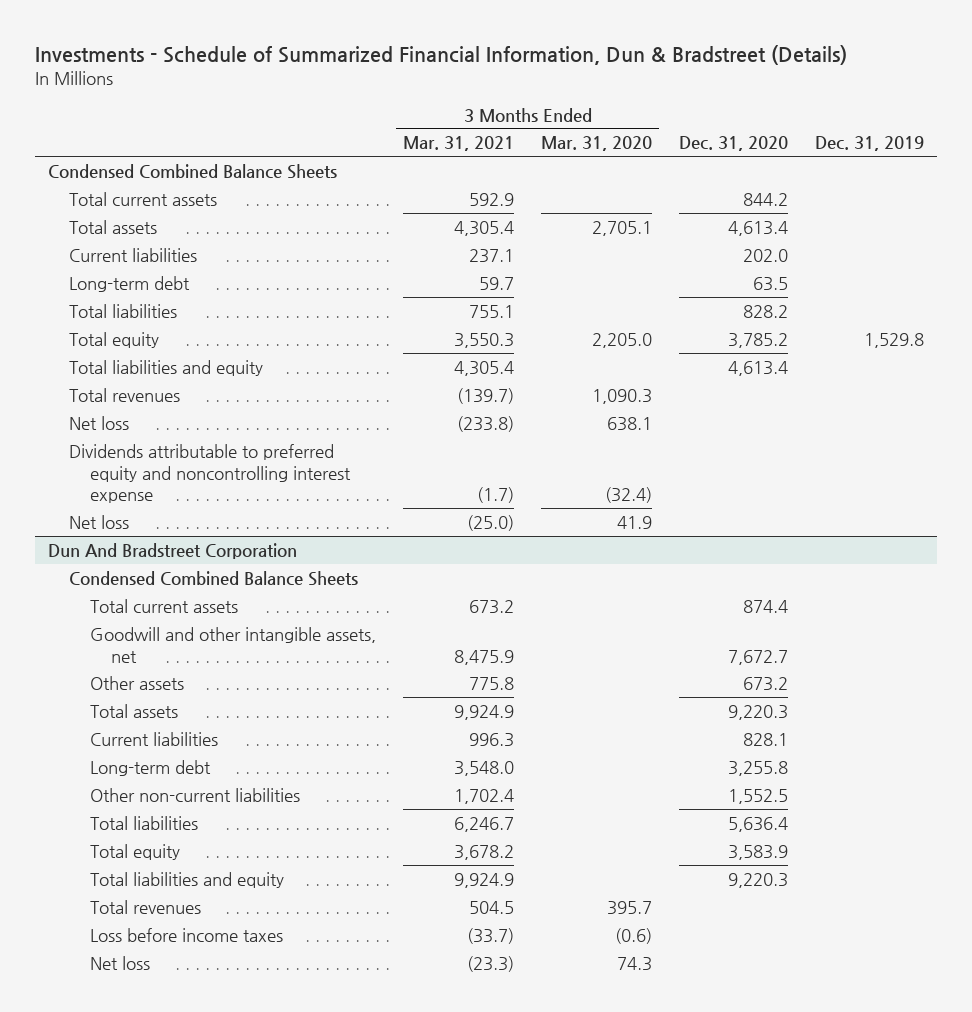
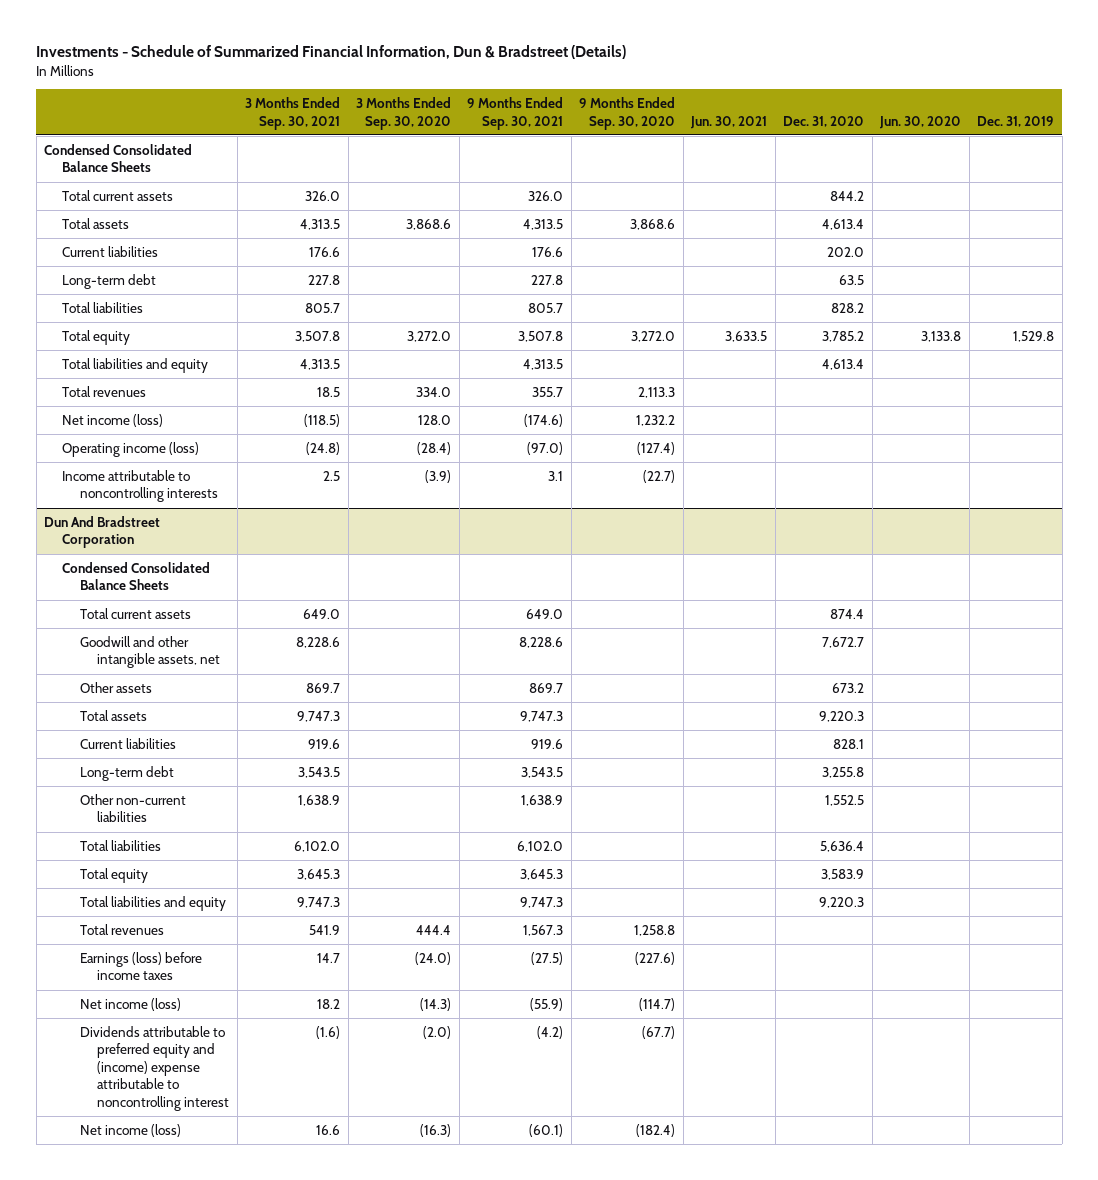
- | 3 Months Ended Mar. 31, 2021 | 3 Months Ended Mar. 31, 2020 | Dec. 31, 2020 | Dec. 31, 2019
+ | 3 Months Ended Sep. 30, 2021 | 3 Months Ended Sep. 30, 2020 | 9 Months Ended Sep. 30, 2021 | 9 Months Ended Sep. 30, 2020 | Jun. 30, 2021 | Dec. 31, 2020 | Jun. 30, 2020 | Dec. 31, 2019
- Condensed Combined Balance Sheets
+ Condensed Consolidated Balance Sheets
- Net loss | (233.8) | 638.1 | |
- Dividends attributable to preferred equity and noncontrolling interest expense | (1.7) | (32.4) | |
- Net loss | (25.0) | 41.9 | |
+ Net income (loss) | (118.5) | 128.0 | (174.6) | 1,232.2 | | | |
+ Operating income (loss) | (24.8) | (28.4) | (97.0) | (127.4) | | | |
+ Income attributable to noncontrolling interests | 2.5 | (3.9) | 3.1 | (22.7) | | | |
@ Dun And Bradstreet Corporation
- Condensed Combined Balance Sheets
+ Condensed Consolidated Balance Sheets
- Loss before income taxes | (33.7) | (0.6) | |
- Net loss | (23.3) | 74.3 | |
+ Earnings (loss) before income taxes | 14.7 | (24.0) | (27.5) | (227.6) | | | |
+ Net income (loss) | 18.2 | (14.3) | (55.9) | (114.7) | | | |
+ Dividends attributable to preferred equity and (income) expense attributable to noncontrolling interest | (1.6) | (2.0) | (4.2) | (67.7) | | | |
+ Net income (loss) | 16.6 | (16.3) | (60.1) | (182.4) | | | |

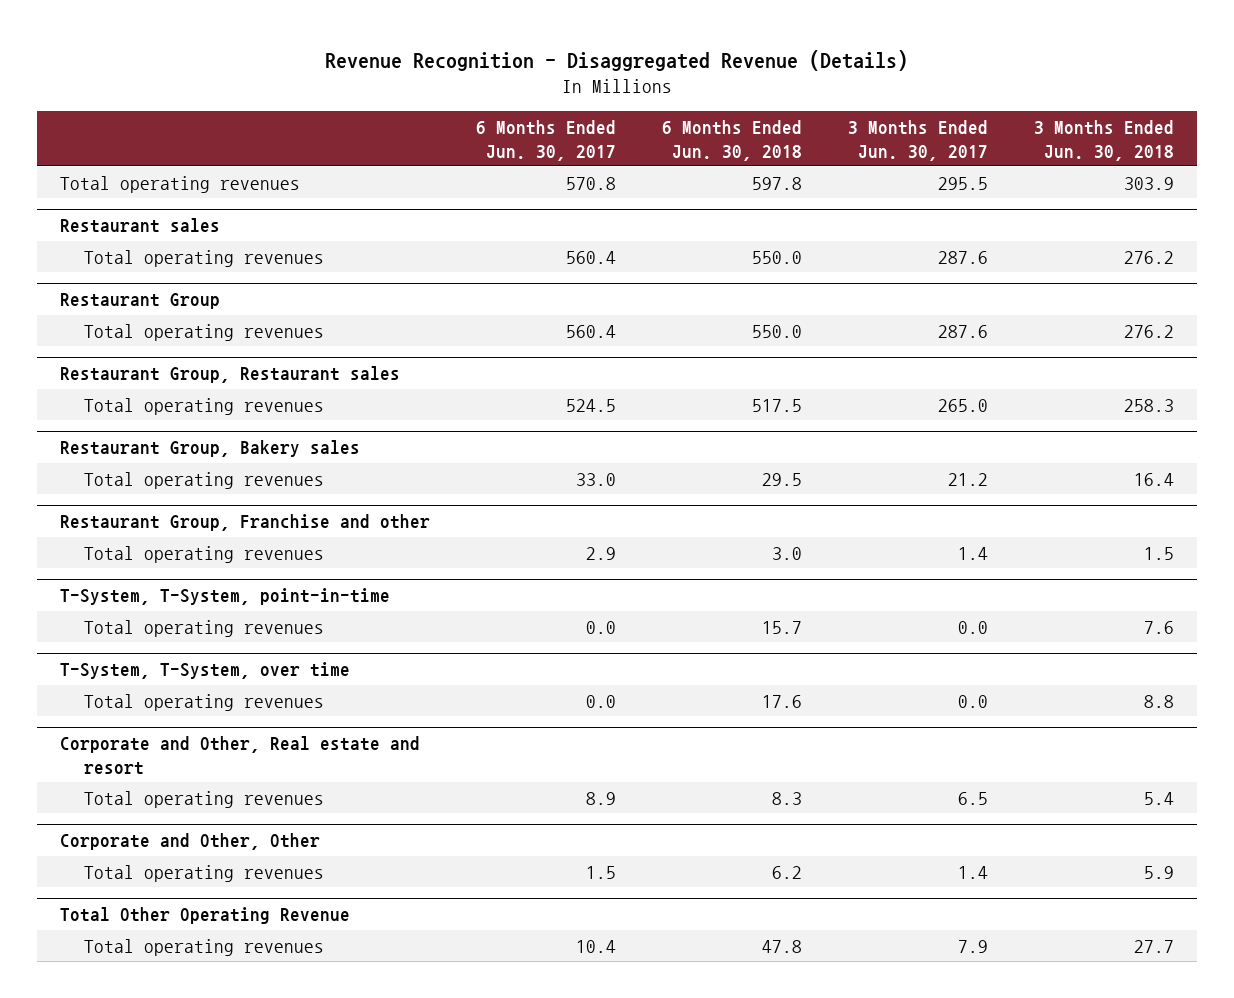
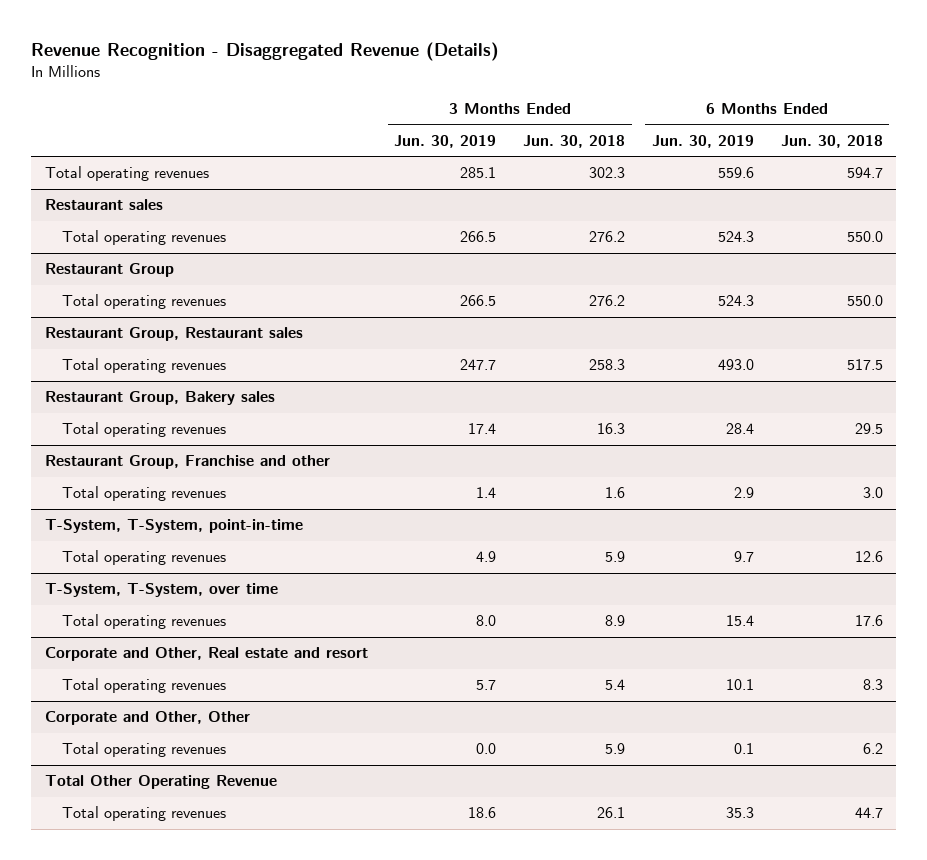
- | 6 Months Ended Jun. 30, 2017 | 6 Months Ended Jun. 30, 2018 | 3 Months Ended Jun. 30, 2017 | 3 Months Ended Jun. 30, 2018
+ | 3 Months Ended Jun. 30, 2019 | 3 Months Ended Jun. 30, 2018 | 6 Months Ended Jun. 30, 2019 | 6 Months Ended Jun. 30, 2018
- Total operating revenues | 570.8 | 597.8 | 295.5 | 303.9
+ Total operating revenues | 285.1 | 302.3 | 559.6 | 594.7
@ Restaurant Group, Bakery sales
- Total operating revenues | 33.0 | 29.5 | 21.2 | 16.4
+ Total operating revenues | 17.4 | 16.3 | 28.4 | 29.5
@ Restaurant Group, Franchise and other
- Total operating revenues | 2.9 | 3.0 | 1.4 | 1.5
+ Total operating revenues | 1.4 | 1.6 | 2.9 | 3.0
@ T-System, T-System, point-in-time
- Total operating revenues | 0.0 | 15.7 | 0.0 | 7.6
+ Total operating revenues | 4.9 | 5.9 | 9.7 | 12.6
@ T-System, T-System, over time
- Total operating revenues | 0.0 | 17.6 | 0.0 | 8.8
+ Total operating revenues | 8.0 | 8.9 | 15.4 | 17.6
@ Total Other Operating Revenue
- Total operating revenues | 10.4 | 47.8 | 7.9 | 27.7
+ Total operating revenues | 18.6 | 26.1 | 35.3 | 44.7

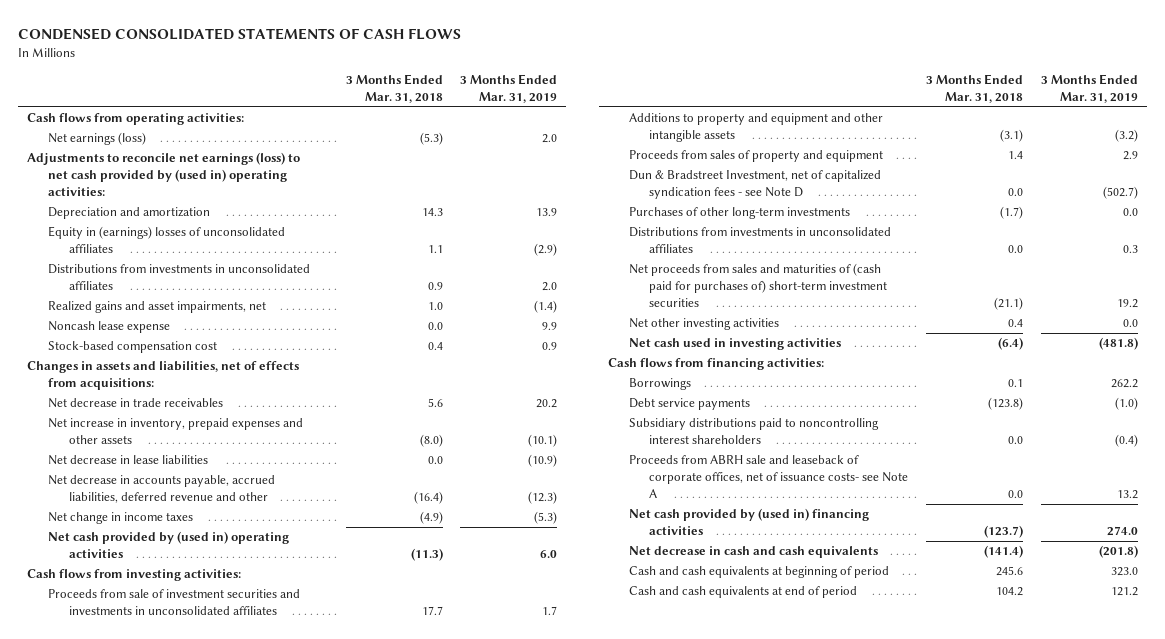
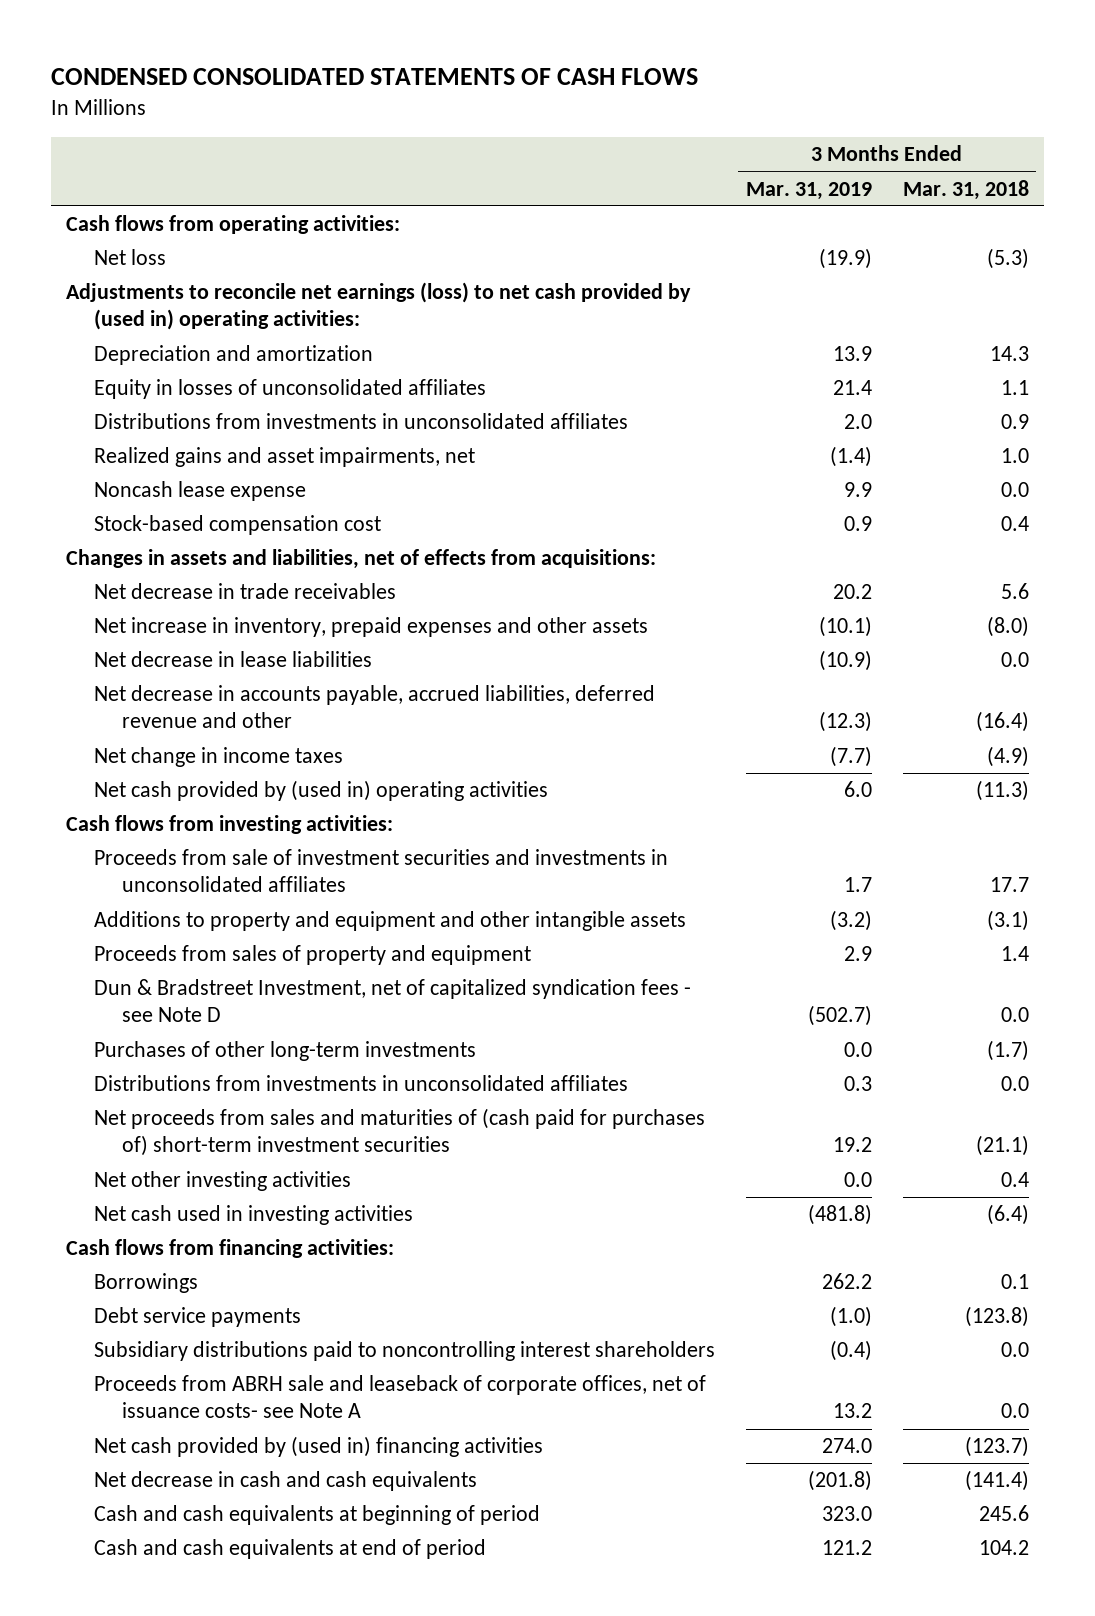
- | 3 Months Ended Mar. 31, 2018 | 3 Months Ended Mar. 31, 2019
+ | 3 Months Ended Mar. 31, 2019 | 3 Months Ended Mar. 31, 2018
- Net earnings (loss) | (5.3) | 2.0
+ Net loss | (19.9) | (5.3)
- Equity in (earnings) losses of unconsolidated affiliates | 1.1 | (2.9)
+ Equity in losses of unconsolidated affiliates | 21.4 | 1.1
- Net change in income taxes | (4.9) | (5.3)
+ Net change in income taxes | (7.7) | (4.9)

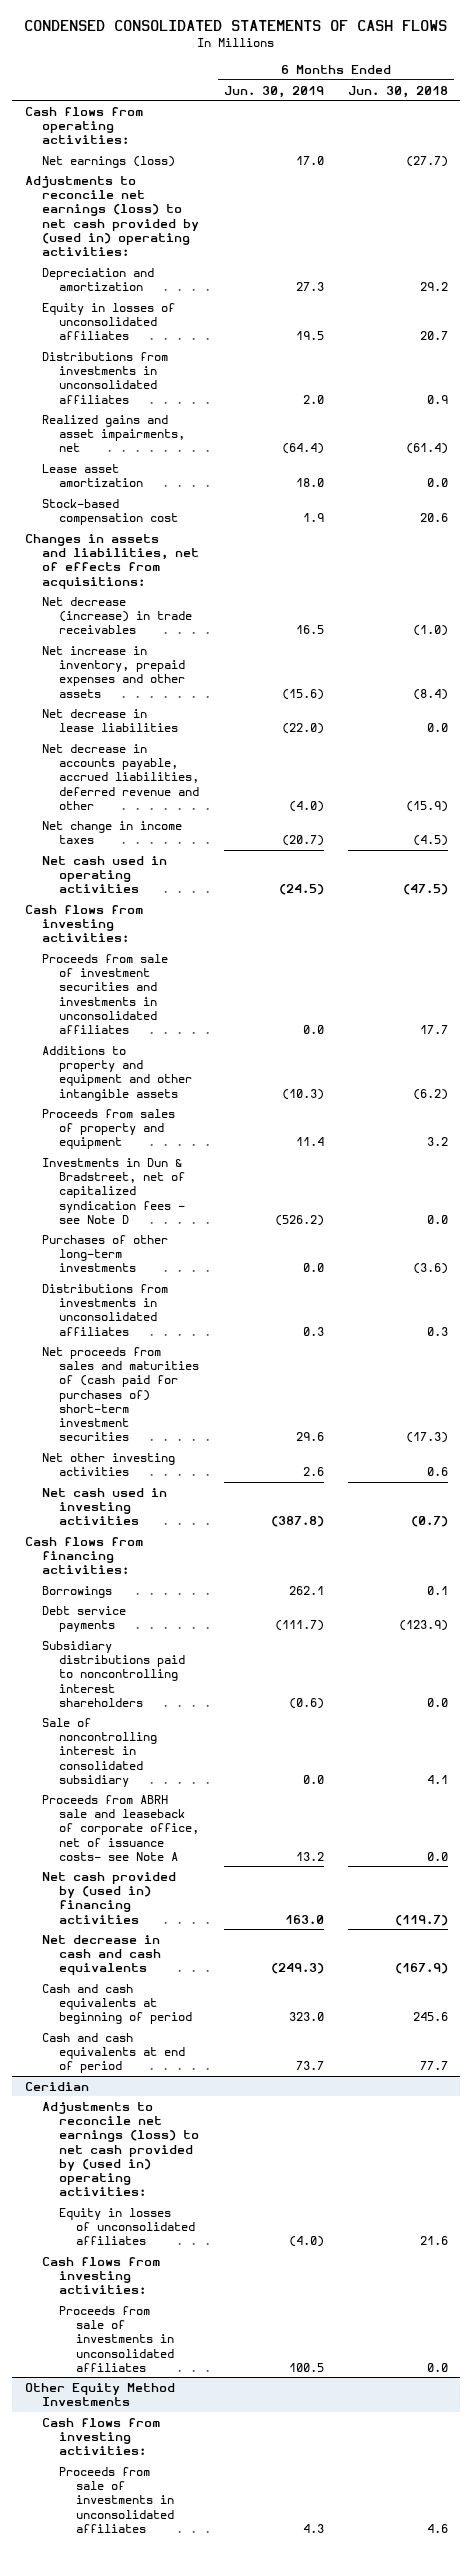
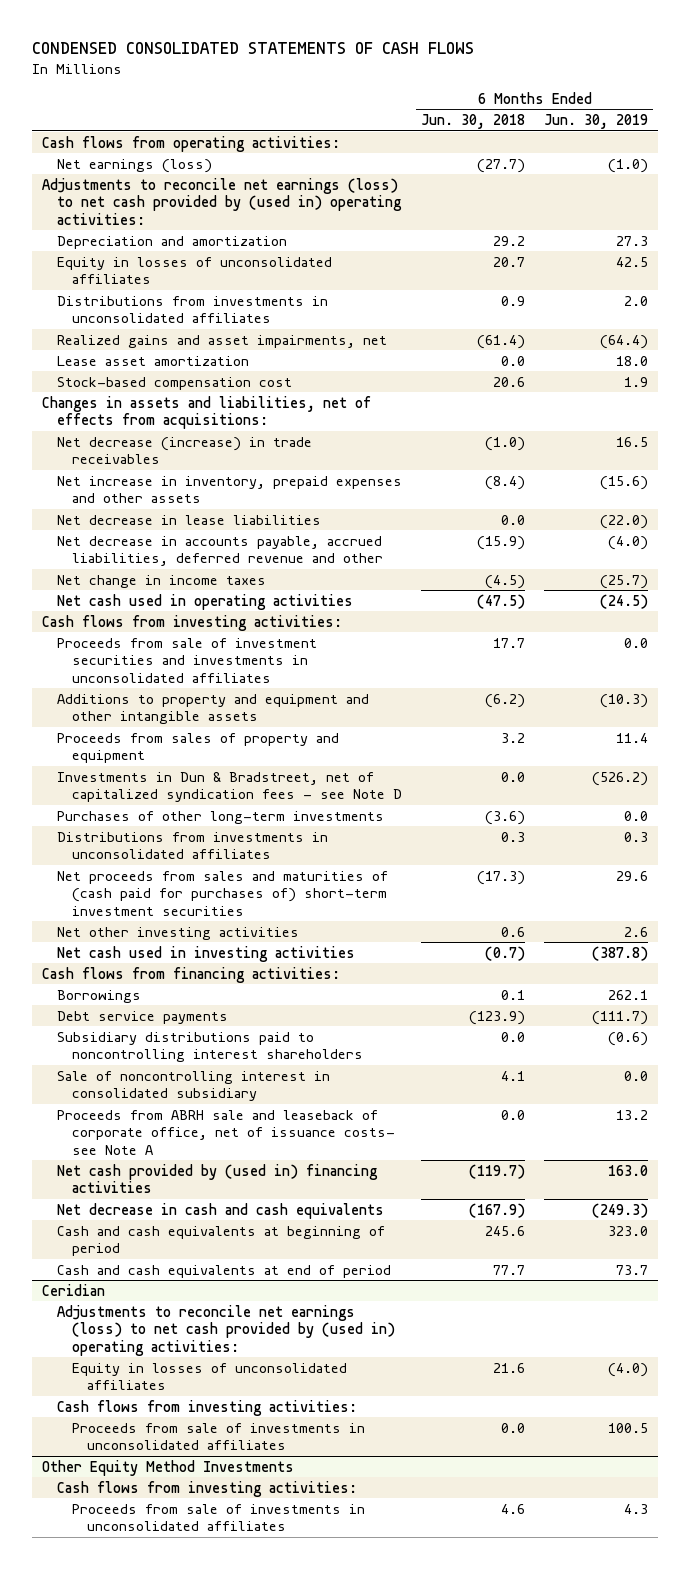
- | 6 Months Ended Jun. 30, 2019 | 6 Months Ended Jun. 30, 2018
+ | 6 Months Ended Jun. 30, 2018 | 6 Months Ended Jun. 30, 2019
- Net earnings (loss) | 17.0 | (27.7)
+ Net earnings (loss) | (27.7) | (1.0)
- Equity in losses of unconsolidated affiliates | 19.5 | 20.7
+ Equity in losses of unconsolidated affiliates | 20.7 | 42.5
- Net change in income taxes | (20.7) | (4.5)
+ Net change in income taxes | (4.5) | (25.7)

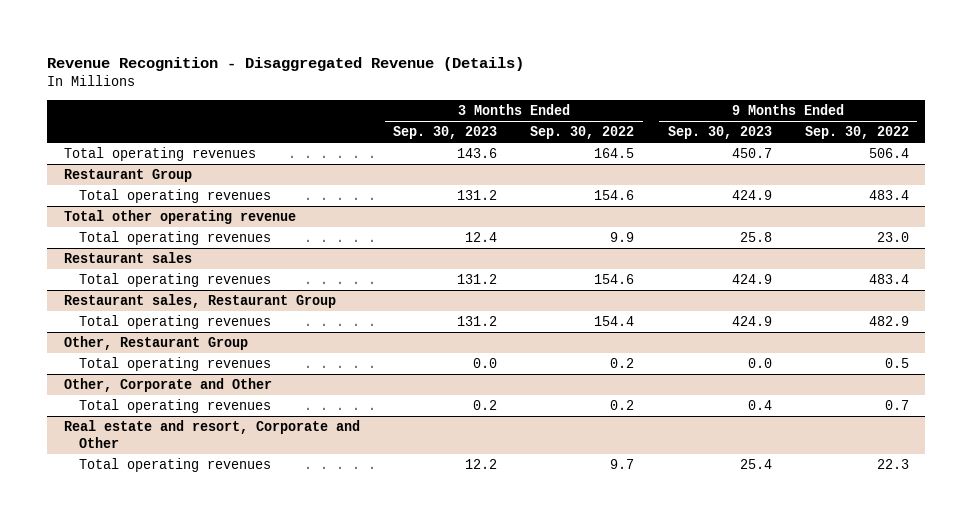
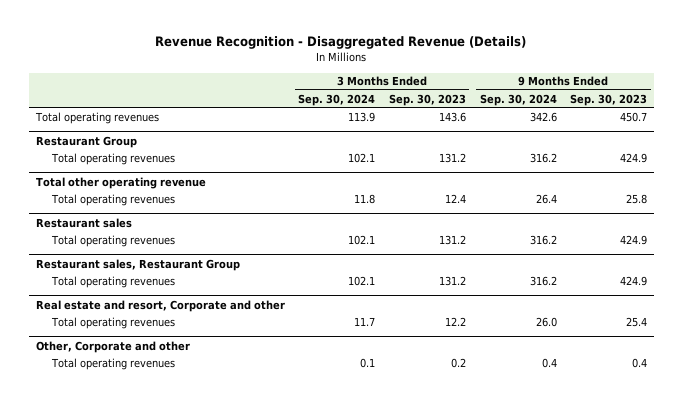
- | 3 Months Ended Sep. 30, 2023 | 3 Months Ended Sep. 30, 2022 | 9 Months Ended Sep. 30, 2023 | 9 Months Ended Sep. 30, 2022
+ | 3 Months Ended Sep. 30, 2024 | 3 Months Ended Sep. 30, 2023 | 9 Months Ended Sep. 30, 2024 | 9 Months Ended Sep. 30, 2023
- Other, Restaurant Group
- Total operating revenues | 0.0 | 0.2 | 0.0 | 0.5
- Other, Corporate and Other
- Total operating revenues | 0.2 | 0.2 | 0.4 | 0.7
- Real estate and resort, Corporate and Other
+ Real estate and resort, Corporate and other
+ Other, Corporate and other
+ Total operating revenues | 0.1 | 0.2 | 0.4 | 0.4

